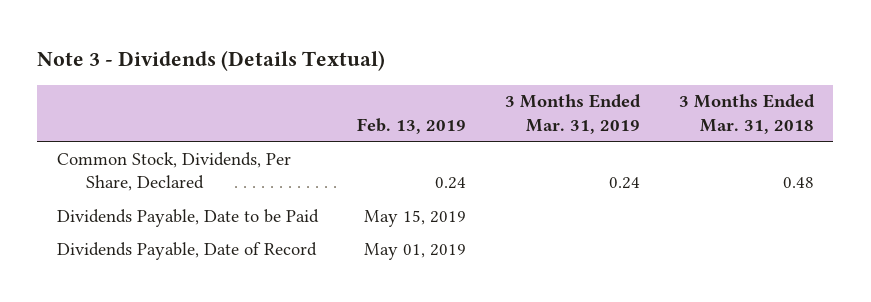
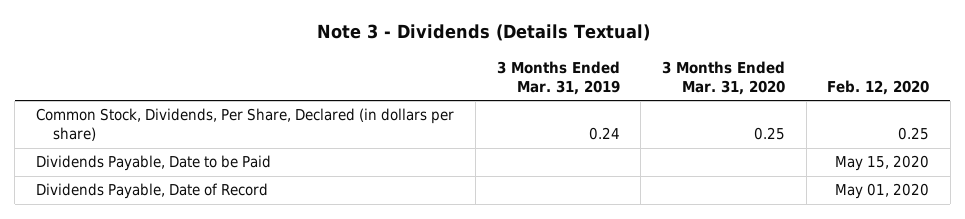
- | Feb. 13, 2019 | 3 Months Ended Mar. 31, 2019 | 3 Months Ended Mar. 31, 2018
+ | 3 Months Ended Mar. 31, 2019 | 3 Months Ended Mar. 31, 2020 | Feb. 12, 2020
- Common Stock, Dividends, Per Share, Declared | 0.24 | 0.24 | 0.48
+ Common Stock, Dividends, Per Share, Declared (in dollars per share) | 0.24 | 0.25 | 0.25

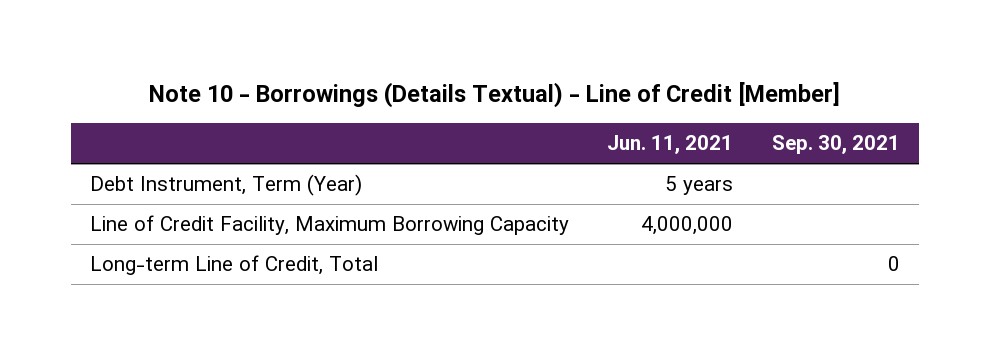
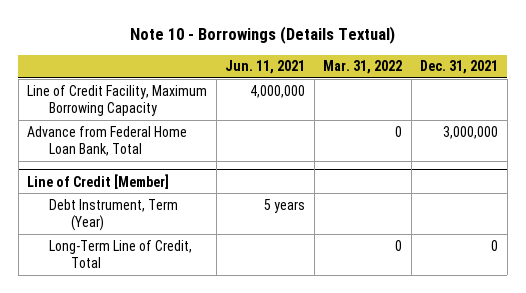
- Note 10 - Borrowings (Details Textual) - Line of Credit [Member]
+ Note 10 - Borrowings (Details Textual)
- | Jun. 11, 2021 | Sep. 30, 2021
+ | Jun. 11, 2021 | Mar. 31, 2022 | Dec. 31, 2021
- Debt Instrument, Term (Year) | 5 years |
- Long-term Line of Credit, Total | | 0
+ Advance from Federal Home Loan Bank, Total | | 0 | 3,000,000
+ Line of Credit [Member]
+ Debt Instrument, Term (Year) | 5 years | |
+ Long-Term Line of Credit, Total | | 0 | 0

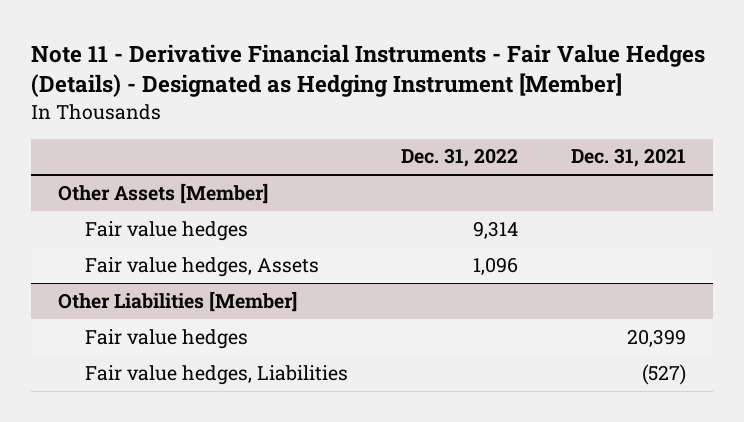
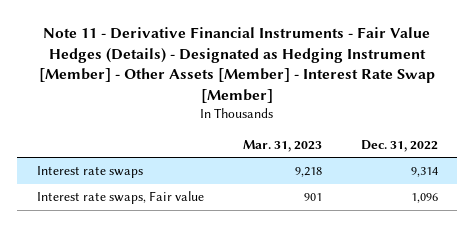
- Note 11 - Derivative Financial Instruments - Fair Value Hedges (Details) - Designated as Hedging Instrument [Member]
+ Note 11 - Derivative Financial Instruments - Fair Value Hedges (Details) - Designated as Hedging Instrument [Member] - Other Assets [Member] - Interest Rate Swap [Member]
- | Dec. 31, 2022 | Dec. 31, 2021
+ | Mar. 31, 2023 | Dec. 31, 2022
- Other Assets [Member]
- Fair value hedges | 9,314 |
- Fair value hedges, Assets | 1,096 |
- Other Liabilities [Member]
- Fair value hedges | | 20,399
- Fair value hedges, Liabilities | | (527)
+ Interest rate swaps | 9,218 | 9,314
+ Interest rate swaps, Fair value | 901 | 1,096

